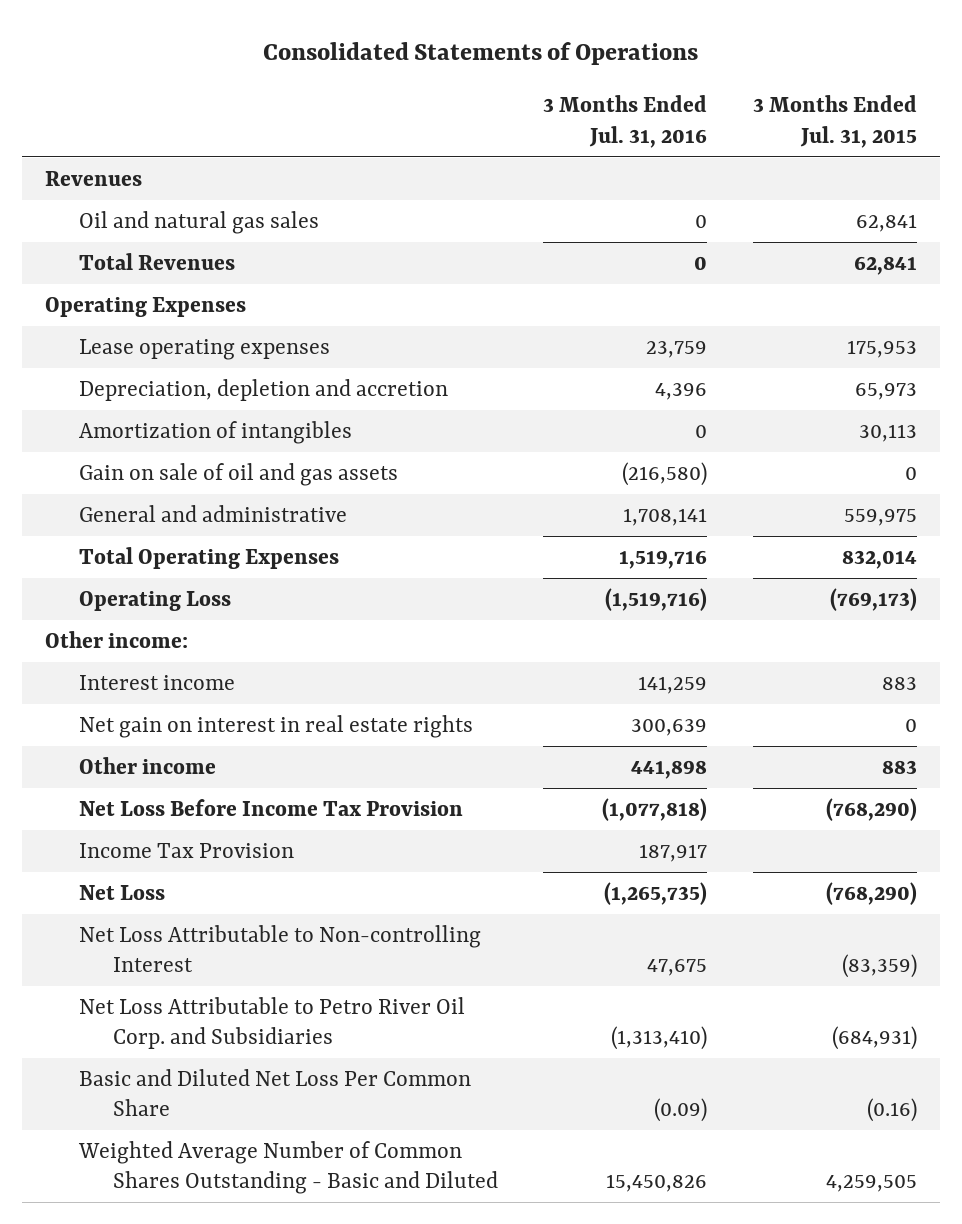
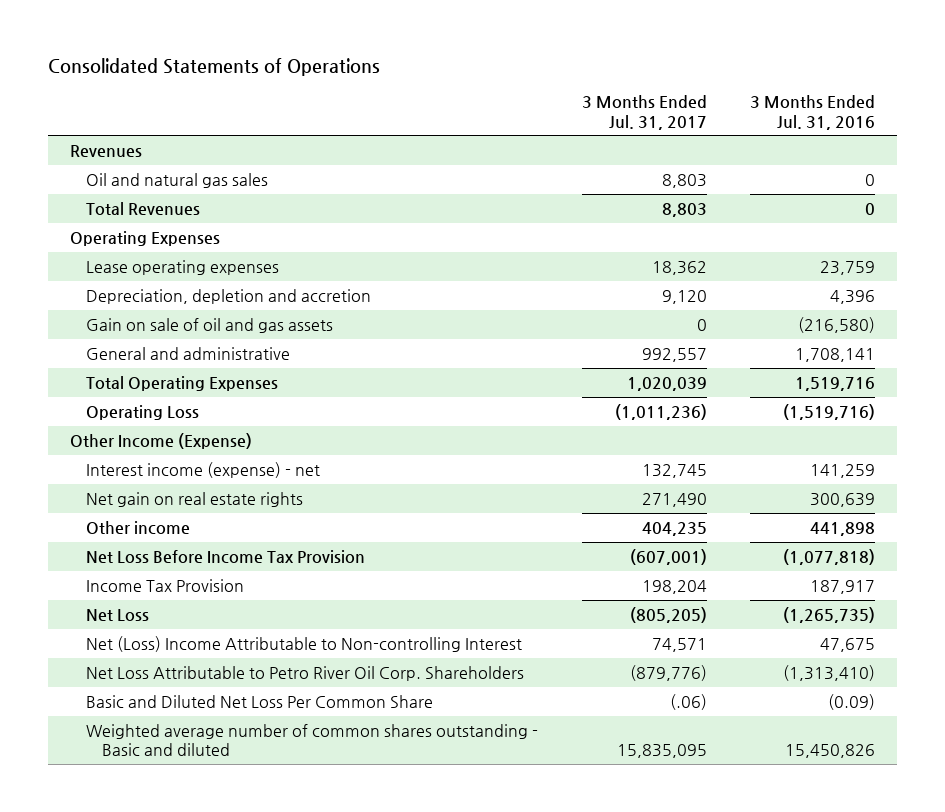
- | 3 Months Ended Jul. 31, 2016 | 3 Months Ended Jul. 31, 2015
+ | 3 Months Ended Jul. 31, 2017 | 3 Months Ended Jul. 31, 2016
- Amortization of intangibles | 0 | 30,113
- Other income:
- Interest income | 141,259 | 883
- Net gain on interest in real estate rights | 300,639 | 0
+ Other Income (Expense)
+ Interest income (expense) - net | 132,745 | 141,259
+ Net gain on real estate rights | 271,490 | 300,639
- Net Loss Attributable to Non-controlling Interest | 47,675 | (83,359)
- Net Loss Attributable to Petro River Oil Corp. and Subsidiaries | (1,313,410) | (684,931)
+ Net (Loss) Income Attributable to Non-controlling Interest | 74,571 | 47,675
+ Net Loss Attributable to Petro River Oil Corp. Shareholders | (879,776) | (1,313,410)
- Weighted Average Number of Common Shares Outstanding - Basic and Diluted | 15,450,826 | 4,259,505
+ Weighted average number of common shares outstanding - Basic and diluted | 15,835,095 | 15,450,826

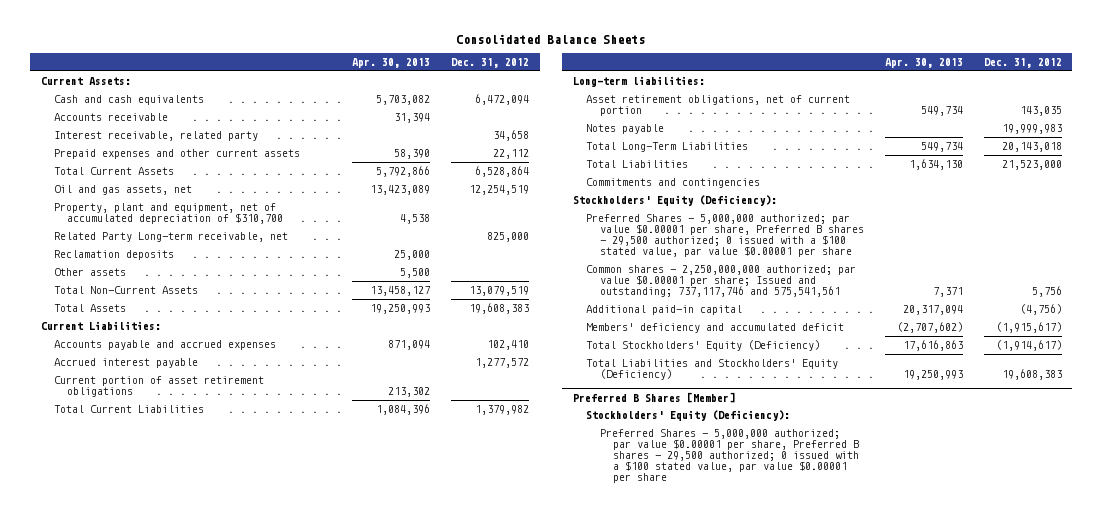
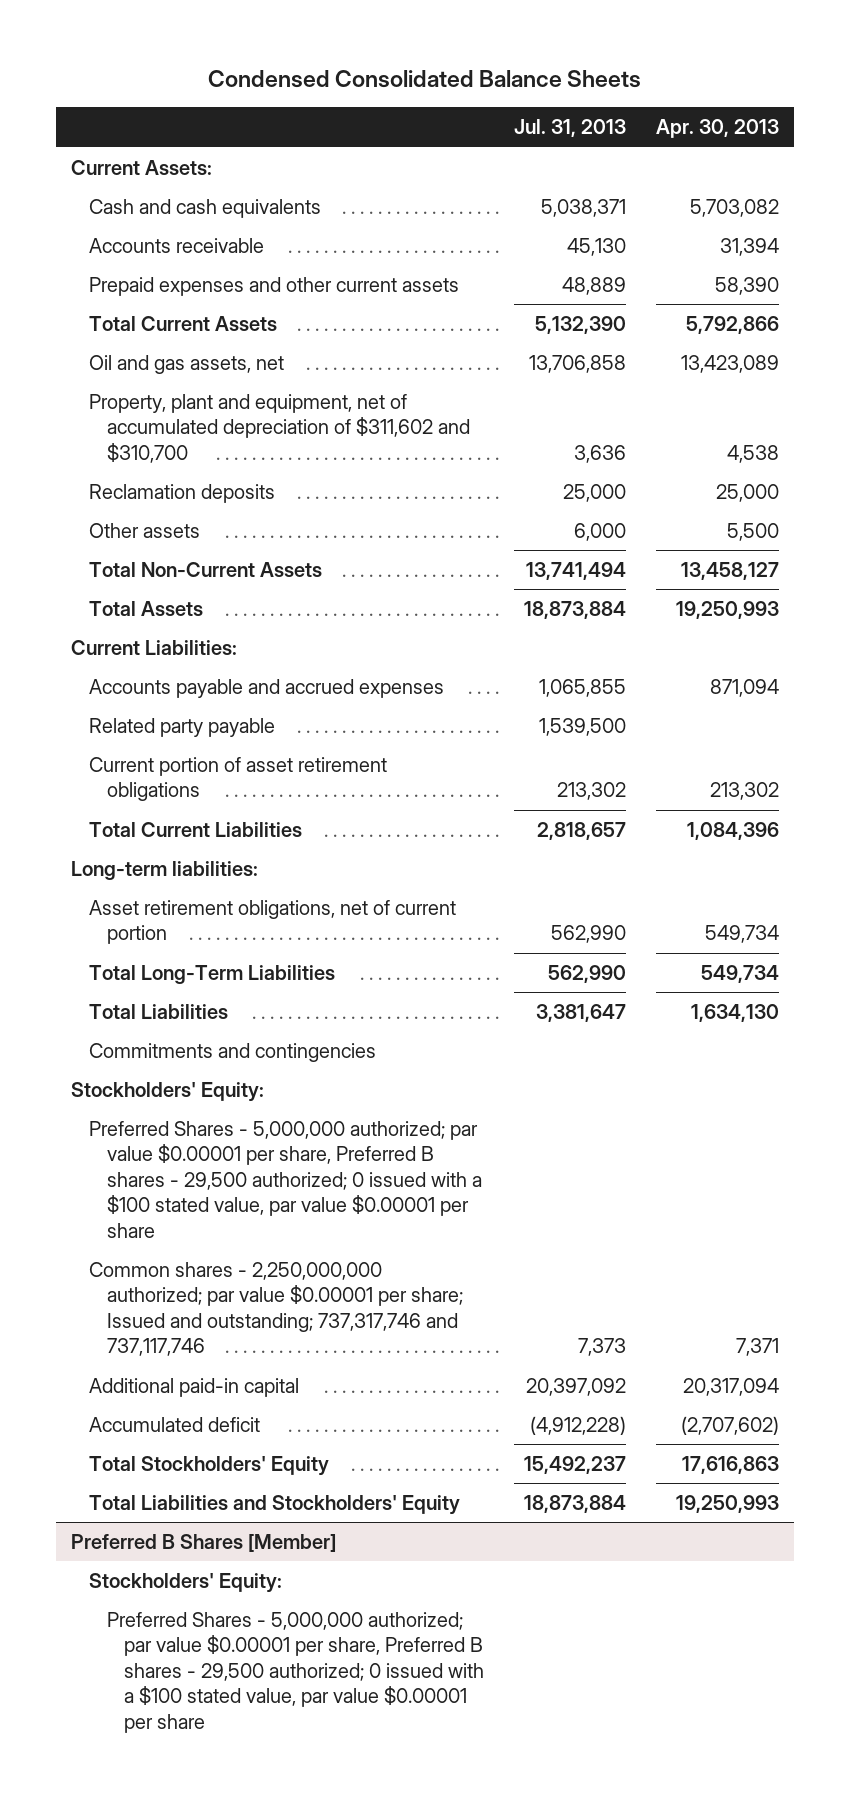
- Consolidated Balance Sheets
+ Condensed Consolidated Balance Sheets
- | Apr. 30, 2013 | Dec. 31, 2012
+ | Jul. 31, 2013 | Apr. 30, 2013
- Interest receivable, related party | | 34,658
- Property, plant and equipment, net of accumulated depreciation of $310,700 | 4,538 |
- Related Party Long-term receivable, net | | 825,000
+ Property, plant and equipment, net of accumulated depreciation of $311,602 and $310,700 | 3,636 | 4,538
- Accrued interest payable | | 1,277,572
+ Related party payable | 1,539,500 |
- Notes payable | | 19,999,983
- Stockholders' Equity (Deficiency):
+ Stockholders' Equity:
- Common shares - 2,250,000,000 authorized; par value $0.00001 per share; Issued and outstanding; 737,117,746 and 575,541,561 | 7,371 | 5,756
+ Common shares - 2,250,000,000 authorized; par value $0.00001 per share; Issued and outstanding; 737,317,746 and 737,117,746 | 7,373 | 7,371
- Members' deficiency and accumulated deficit | (2,707,602) | (1,915,617)
- Total Stockholders' Equity (Deficiency) | 17,616,863 | (1,914,617)
- Total Liabilities and Stockholders' Equity (Deficiency) | 19,250,993 | 19,608,383
+ Accumulated deficit | (4,912,228) | (2,707,602)
+ Total Stockholders' Equity | 15,492,237 | 17,616,863
+ Total Liabilities and Stockholders' Equity | 18,873,884 | 19,250,993
@ Preferred B Shares [Member]
- Stockholders' Equity (Deficiency):
+ Stockholders' Equity:

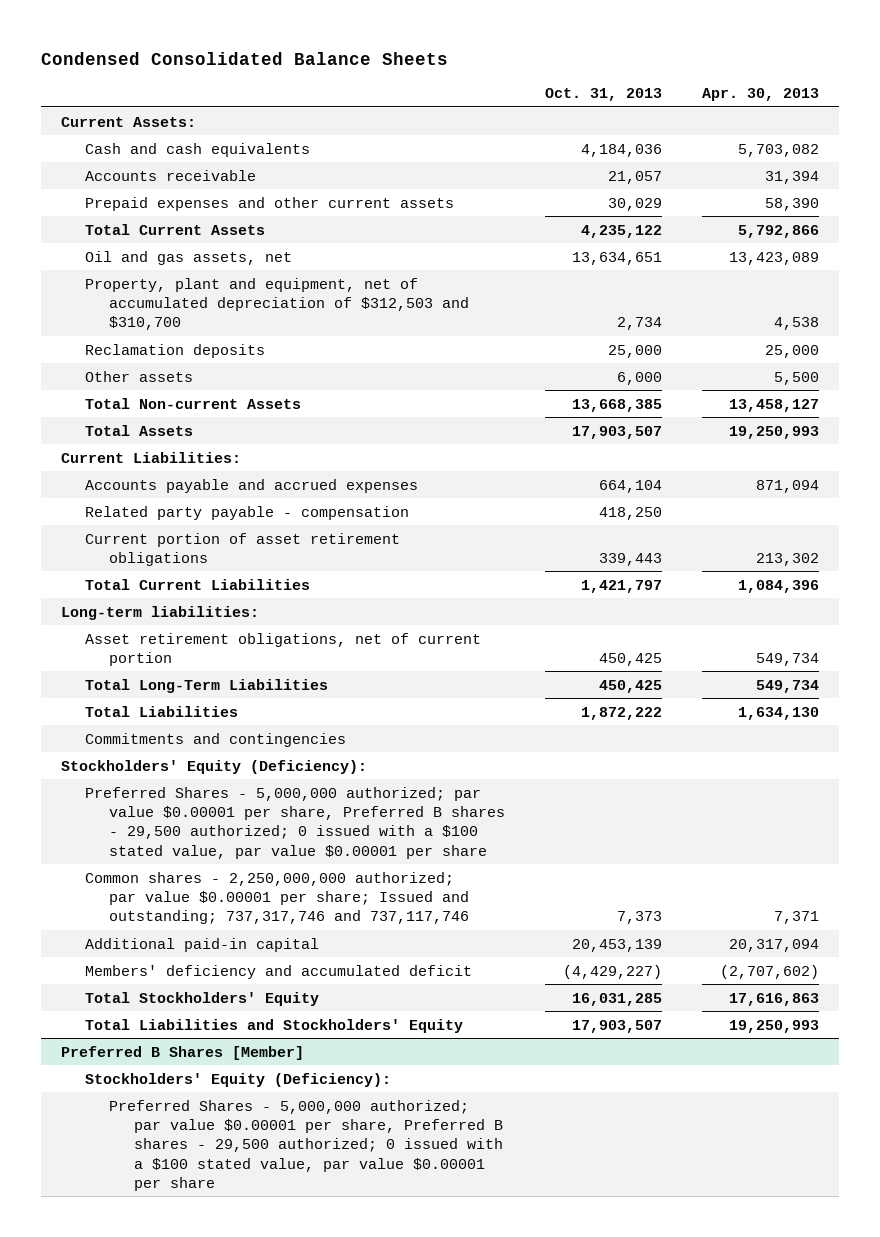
- | Jul. 31, 2013 | Apr. 30, 2013
+ | Oct. 31, 2013 | Apr. 30, 2013
- Property, plant and equipment, net of accumulated depreciation of $311,602 and $310,700 | 3,636 | 4,538
+ Property, plant and equipment, net of accumulated depreciation of $312,503 and $310,700 | 2,734 | 4,538
- Total Non-Current Assets | 13,741,494 | 13,458,127
+ Total Non-current Assets | 13,668,385 | 13,458,127
- Related party payable | 1,539,500 |
+ Related party payable - compensation | 418,250 |
- Stockholders' Equity:
+ Stockholders' Equity (Deficiency):
- Accumulated deficit | (4,912,228) | (2,707,602)
+ Members' deficiency and accumulated deficit | (4,429,227) | (2,707,602)
@ Preferred B Shares [Member]
- Stockholders' Equity:
+ Stockholders' Equity (Deficiency):

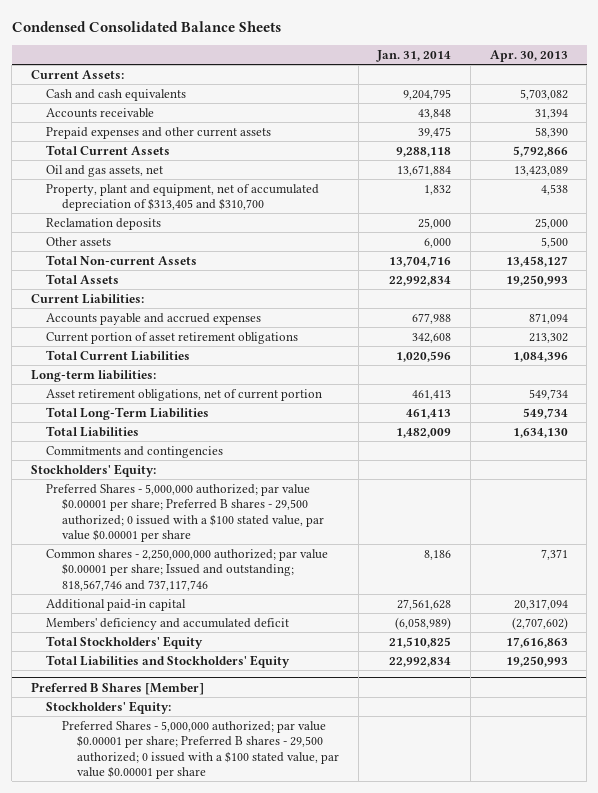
- | Oct. 31, 2013 | Apr. 30, 2013
+ | Jan. 31, 2014 | Apr. 30, 2013
- Property, plant and equipment, net of accumulated depreciation of $312,503 and $310,700 | 2,734 | 4,538
+ Property, plant and equipment, net of accumulated depreciation of $313,405 and $310,700 | 1,832 | 4,538
- Related party payable - compensation | 418,250 |
- Stockholders' Equity (Deficiency):
- Preferred Shares - 5,000,000 authorized; par value $0.00001 per share, Preferred B shares - 29,500 authorized; 0 issued with a $100 stated value, par value $0.00001 per share
- Common shares - 2,250,000,000 authorized; par value $0.00001 per share; Issued and outstanding; 737,317,746 and 737,117,746 | 7,373 | 7,371
+ Stockholders' Equity:
+ Preferred Shares - 5,000,000 authorized; par value $0.00001 per share; Preferred B shares - 29,500 authorized; 0 issued with a $100 stated value, par value $0.00001 per share
+ Common shares - 2,250,000,000 authorized; par value $0.00001 per share; Issued and outstanding; 818,567,746 and 737,117,746 | 8,186 | 7,371
@ Preferred B Shares [Member]
- Stockholders' Equity (Deficiency):
- Preferred Shares - 5,000,000 authorized; par value $0.00001 per share, Preferred B shares - 29,500 authorized; 0 issued with a $100 stated value, par value $0.00001 per share
+ Stockholders' Equity:
+ Preferred Shares - 5,000,000 authorized; par value $0.00001 per share; Preferred B shares - 29,500 authorized; 0 issued with a $100 stated value, par value $0.00001 per share

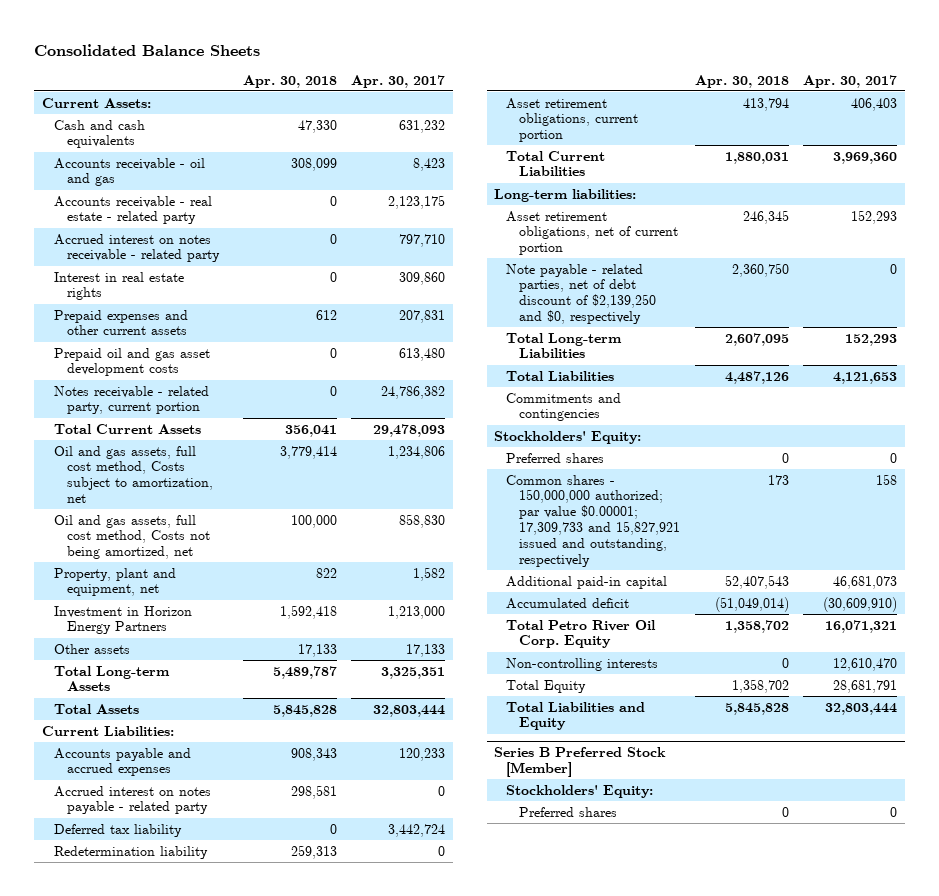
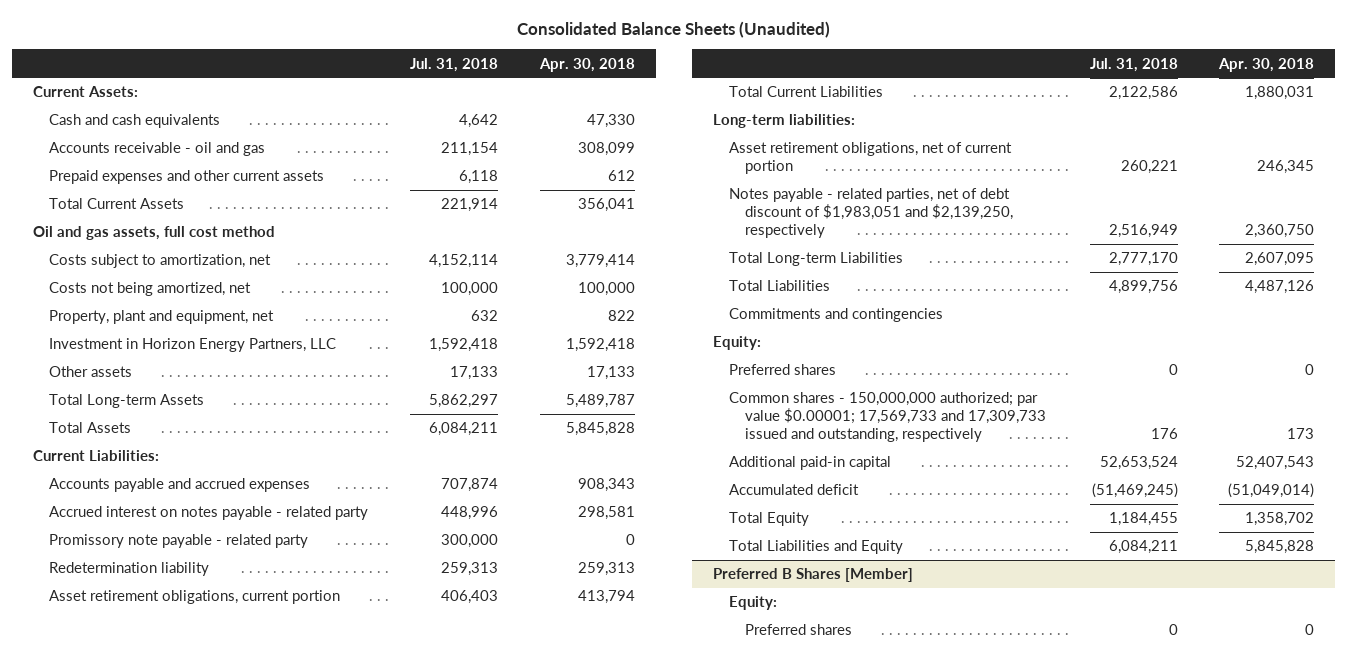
- Consolidated Balance Sheets
+ Consolidated Balance Sheets (Unaudited)
- | Apr. 30, 2018 | Apr. 30, 2017
+ | Jul. 31, 2018 | Apr. 30, 2018
- Accounts receivable - real estate - related party | 0 | 2,123,175
- Accrued interest on notes receivable - related party | 0 | 797,710
- Interest in real estate rights | 0 | 309,860
- Prepaid oil and gas asset development costs | 0 | 613,480
- Notes receivable - related party, current portion | 0 | 24,786,382
- Oil and gas assets, full cost method, Costs subject to amortization, net | 3,779,414 | 1,234,806
- Oil and gas assets, full cost method, Costs not being amortized, net | 100,000 | 858,830
+ Oil and gas assets, full cost method
+ Costs subject to amortization, net | 4,152,114 | 3,779,414
+ Costs not being amortized, net | 100,000 | 100,000
- Investment in Horizon Energy Partners | 1,592,418 | 1,213,000
+ Investment in Horizon Energy Partners, LLC | 1,592,418 | 1,592,418
- Deferred tax liability | 0 | 3,442,724
+ Promissory note payable - related party | 300,000 | 0
- Note payable - related parties, net of debt discount of $2,139,250 and $0, respectively | 2,360,750 | 0
+ Notes payable - related parties, net of debt discount of $1,983,051 and $2,139,250, respectively | 2,516,949 | 2,360,750
- Stockholders' Equity:
+ Equity:
- Common shares - 150,000,000 authorized; par value $0.00001; 17,309,733 and 15,827,921 issued and outstanding, respectively | 173 | 158
+ Common shares - 150,000,000 authorized; par value $0.00001; 17,569,733 and 17,309,733 issued and outstanding, respectively | 176 | 173
- Total Petro River Oil Corp. Equity | 1,358,702 | 16,071,321
- Non-controlling interests | 0 | 12,610,470
- Series B Preferred Stock [Member]
- Stockholders' Equity:
+ Preferred B Shares [Member]
+ Equity:

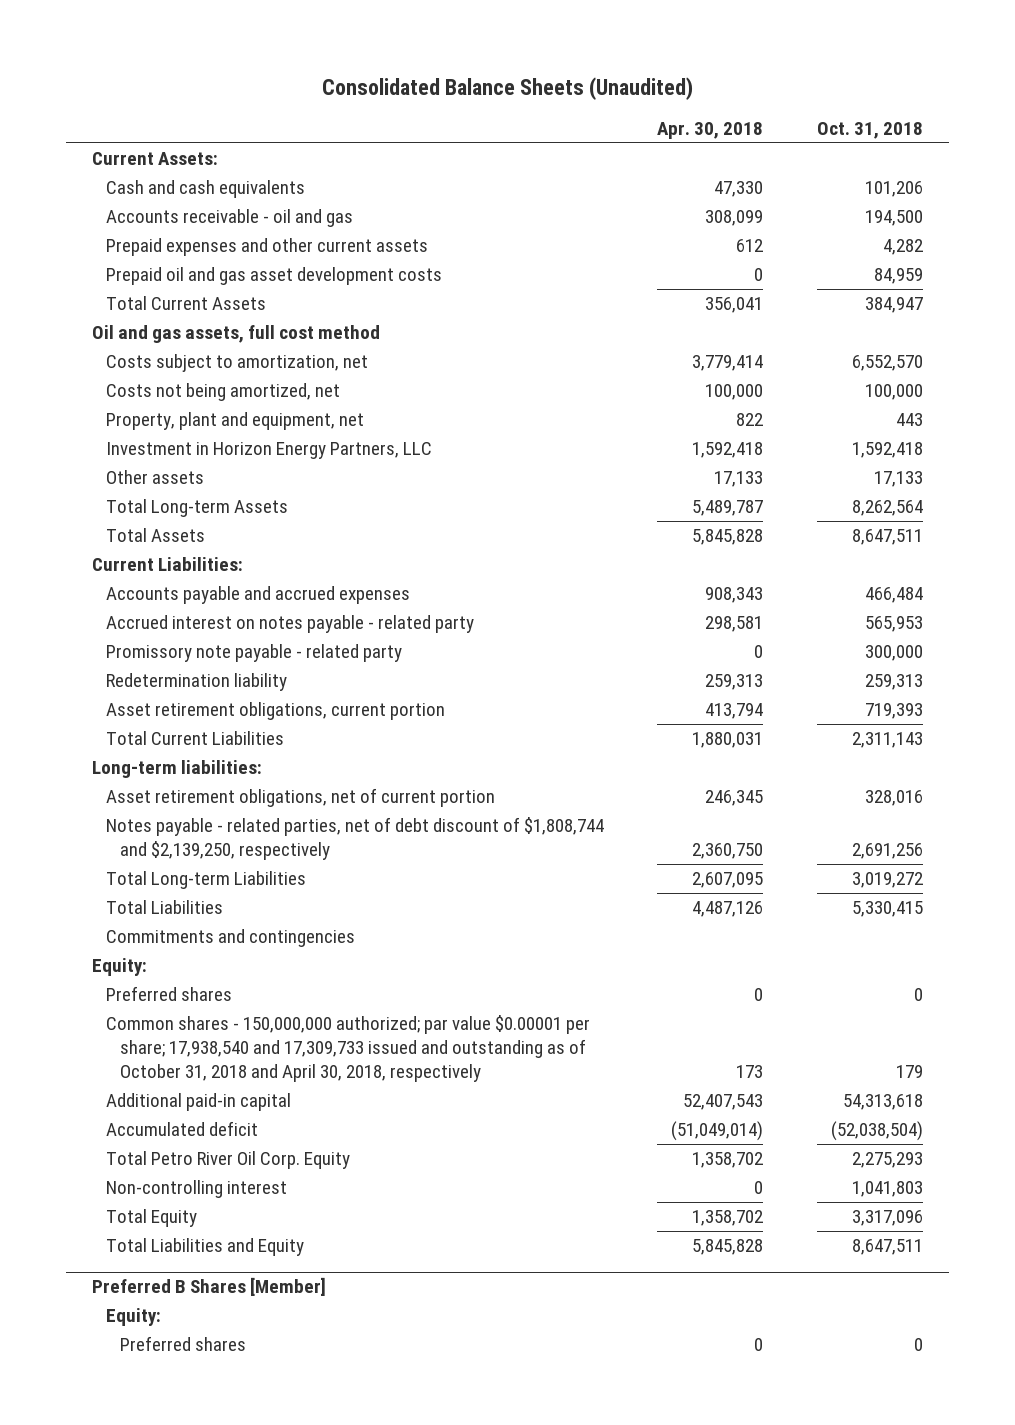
- | Jul. 31, 2018 | Apr. 30, 2018
+ | Apr. 30, 2018 | Oct. 31, 2018
+ Prepaid oil and gas asset development costs | 0 | 84,959
- Notes payable - related parties, net of debt discount of $1,983,051 and $2,139,250, respectively | 2,516,949 | 2,360,750
+ Notes payable - related parties, net of debt discount of $1,808,744 and $2,139,250, respectively | 2,360,750 | 2,691,256
- Common shares - 150,000,000 authorized; par value $0.00001; 17,569,733 and 17,309,733 issued and outstanding, respectively | 176 | 173
+ Common shares - 150,000,000 authorized; par value $0.00001 per share; 17,938,540 and 17,309,733 issued and outstanding as of October 31, 2018 and April 30, 2018, respectively | 173 | 179
+ Total Petro River Oil Corp. Equity | 1,358,702 | 2,275,293
+ Non-controlling interest | 0 | 1,041,803

